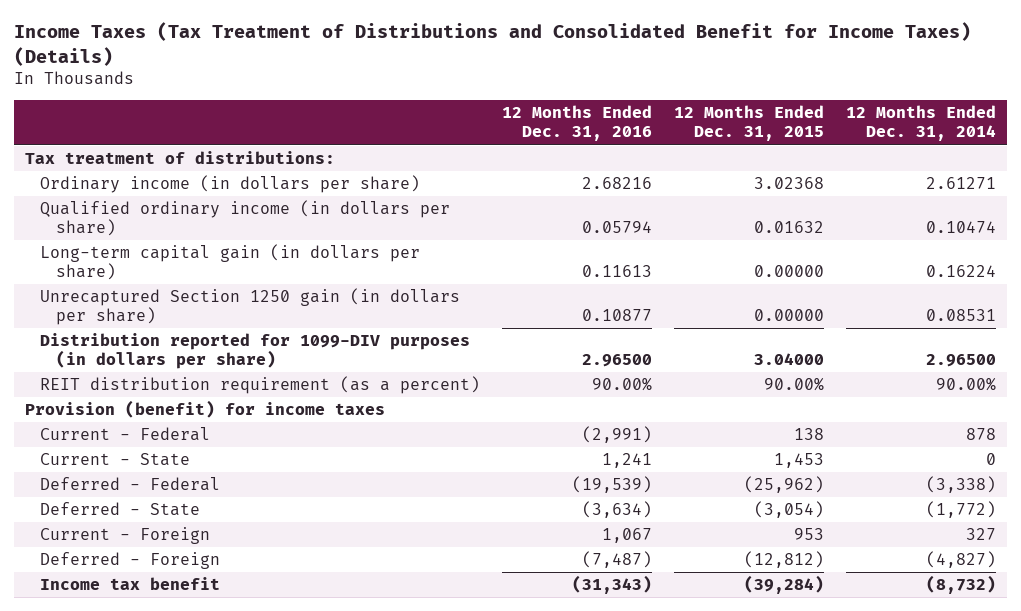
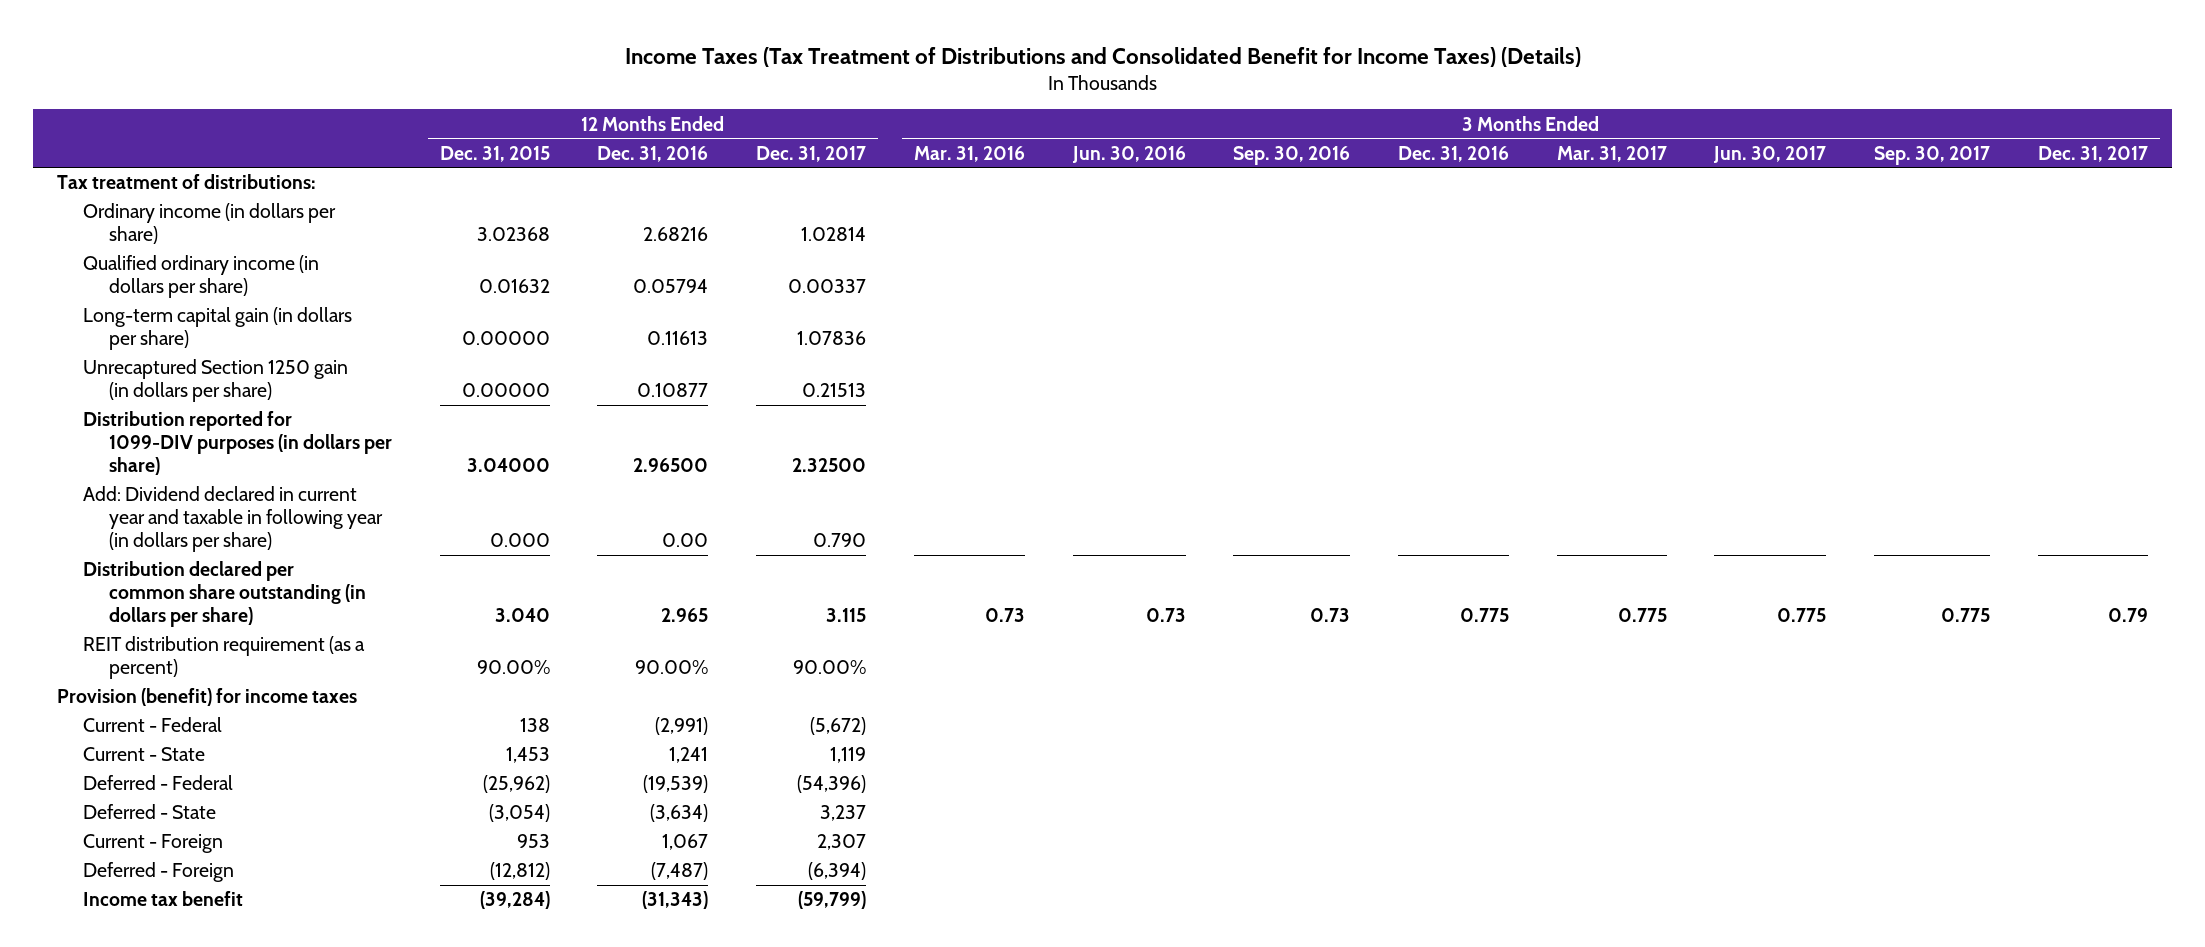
- | 12 Months Ended Dec. 31, 2016 | 12 Months Ended Dec. 31, 2015 | 12 Months Ended Dec. 31, 2014
+ | 12 Months Ended Dec. 31, 2015 | 12 Months Ended Dec. 31, 2016 | 12 Months Ended Dec. 31, 2017 | 3 Months Ended Mar. 31, 2016 | 3 Months Ended Jun. 30, 2016 | 3 Months Ended Sep. 30, 2016 | 3 Months Ended Dec. 31, 2016 | 3 Months Ended Mar. 31, 2017 | 3 Months Ended Jun. 30, 2017 | 3 Months Ended Sep. 30, 2017 | 3 Months Ended Dec. 31, 2017
+ Add: Dividend declared in current year and taxable in following year (in dollars per share) | 0.000 | 0.00 | 0.790 | | | | | | | |
+ Distribution declared per common share outstanding (in dollars per share) | 3.040 | 2.965 | 3.115 | 0.73 | 0.73 | 0.73 | 0.775 | 0.775 | 0.775 | 0.775 | 0.79

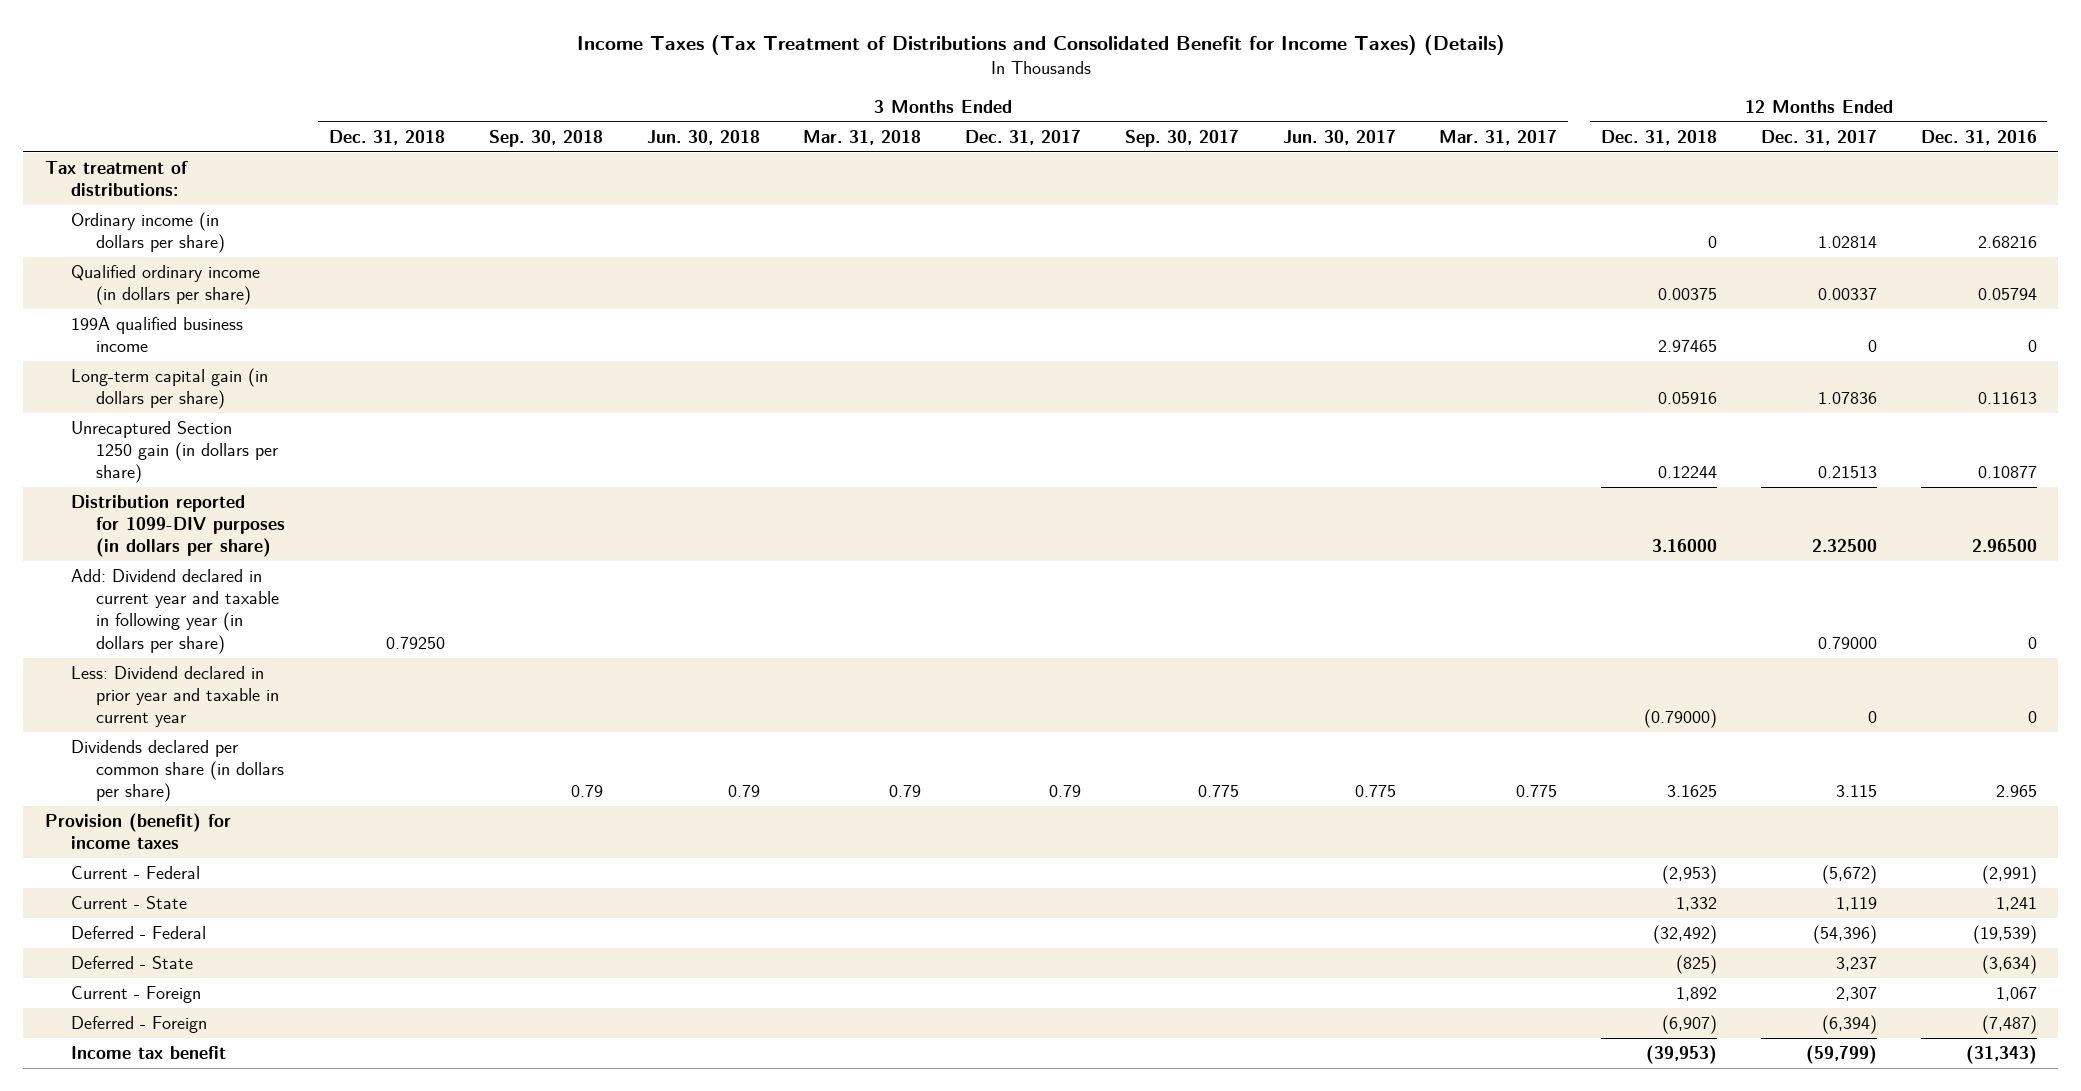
- | 12 Months Ended Dec. 31, 2015 | 12 Months Ended Dec. 31, 2016 | 12 Months Ended Dec. 31, 2017 | 3 Months Ended Mar. 31, 2016 | 3 Months Ended Jun. 30, 2016 | 3 Months Ended Sep. 30, 2016 | 3 Months Ended Dec. 31, 2016 | 3 Months Ended Mar. 31, 2017 | 3 Months Ended Jun. 30, 2017 | 3 Months Ended Sep. 30, 2017 | 3 Months Ended Dec. 31, 2017
+ | 3 Months Ended Dec. 31, 2018 | 3 Months Ended Sep. 30, 2018 | 3 Months Ended Jun. 30, 2018 | 3 Months Ended Mar. 31, 2018 | 3 Months Ended Dec. 31, 2017 | 3 Months Ended Sep. 30, 2017 | 3 Months Ended Jun. 30, 2017 | 3 Months Ended Mar. 31, 2017 | 12 Months Ended Dec. 31, 2018 | 12 Months Ended Dec. 31, 2017 | 12 Months Ended Dec. 31, 2016
+ 199A qualified business income | | | | | | | | | 2.97465 | 0 | 0
- Add: Dividend declared in current year and taxable in following year (in dollars per share) | 0.000 | 0.00 | 0.790 | | | | | | | |
- Distribution declared per common share outstanding (in dollars per share) | 3.040 | 2.965 | 3.115 | 0.73 | 0.73 | 0.73 | 0.775 | 0.775 | 0.775 | 0.775 | 0.79
- REIT distribution requirement (as a percent) | 90.00% | 90.00% | 90.00% | | | | | | | |
+ Add: Dividend declared in current year and taxable in following year (in dollars per share) | 0.79250 | | | | | | | | | 0.79000 | 0
+ Less: Dividend declared in prior year and taxable in current year | | | | | | | | | (0.79000) | 0 | 0
+ Dividends declared per common share (in dollars per share) | | 0.79 | 0.79 | 0.79 | 0.79 | 0.775 | 0.775 | 0.775 | 3.1625 | 3.115 | 2.965

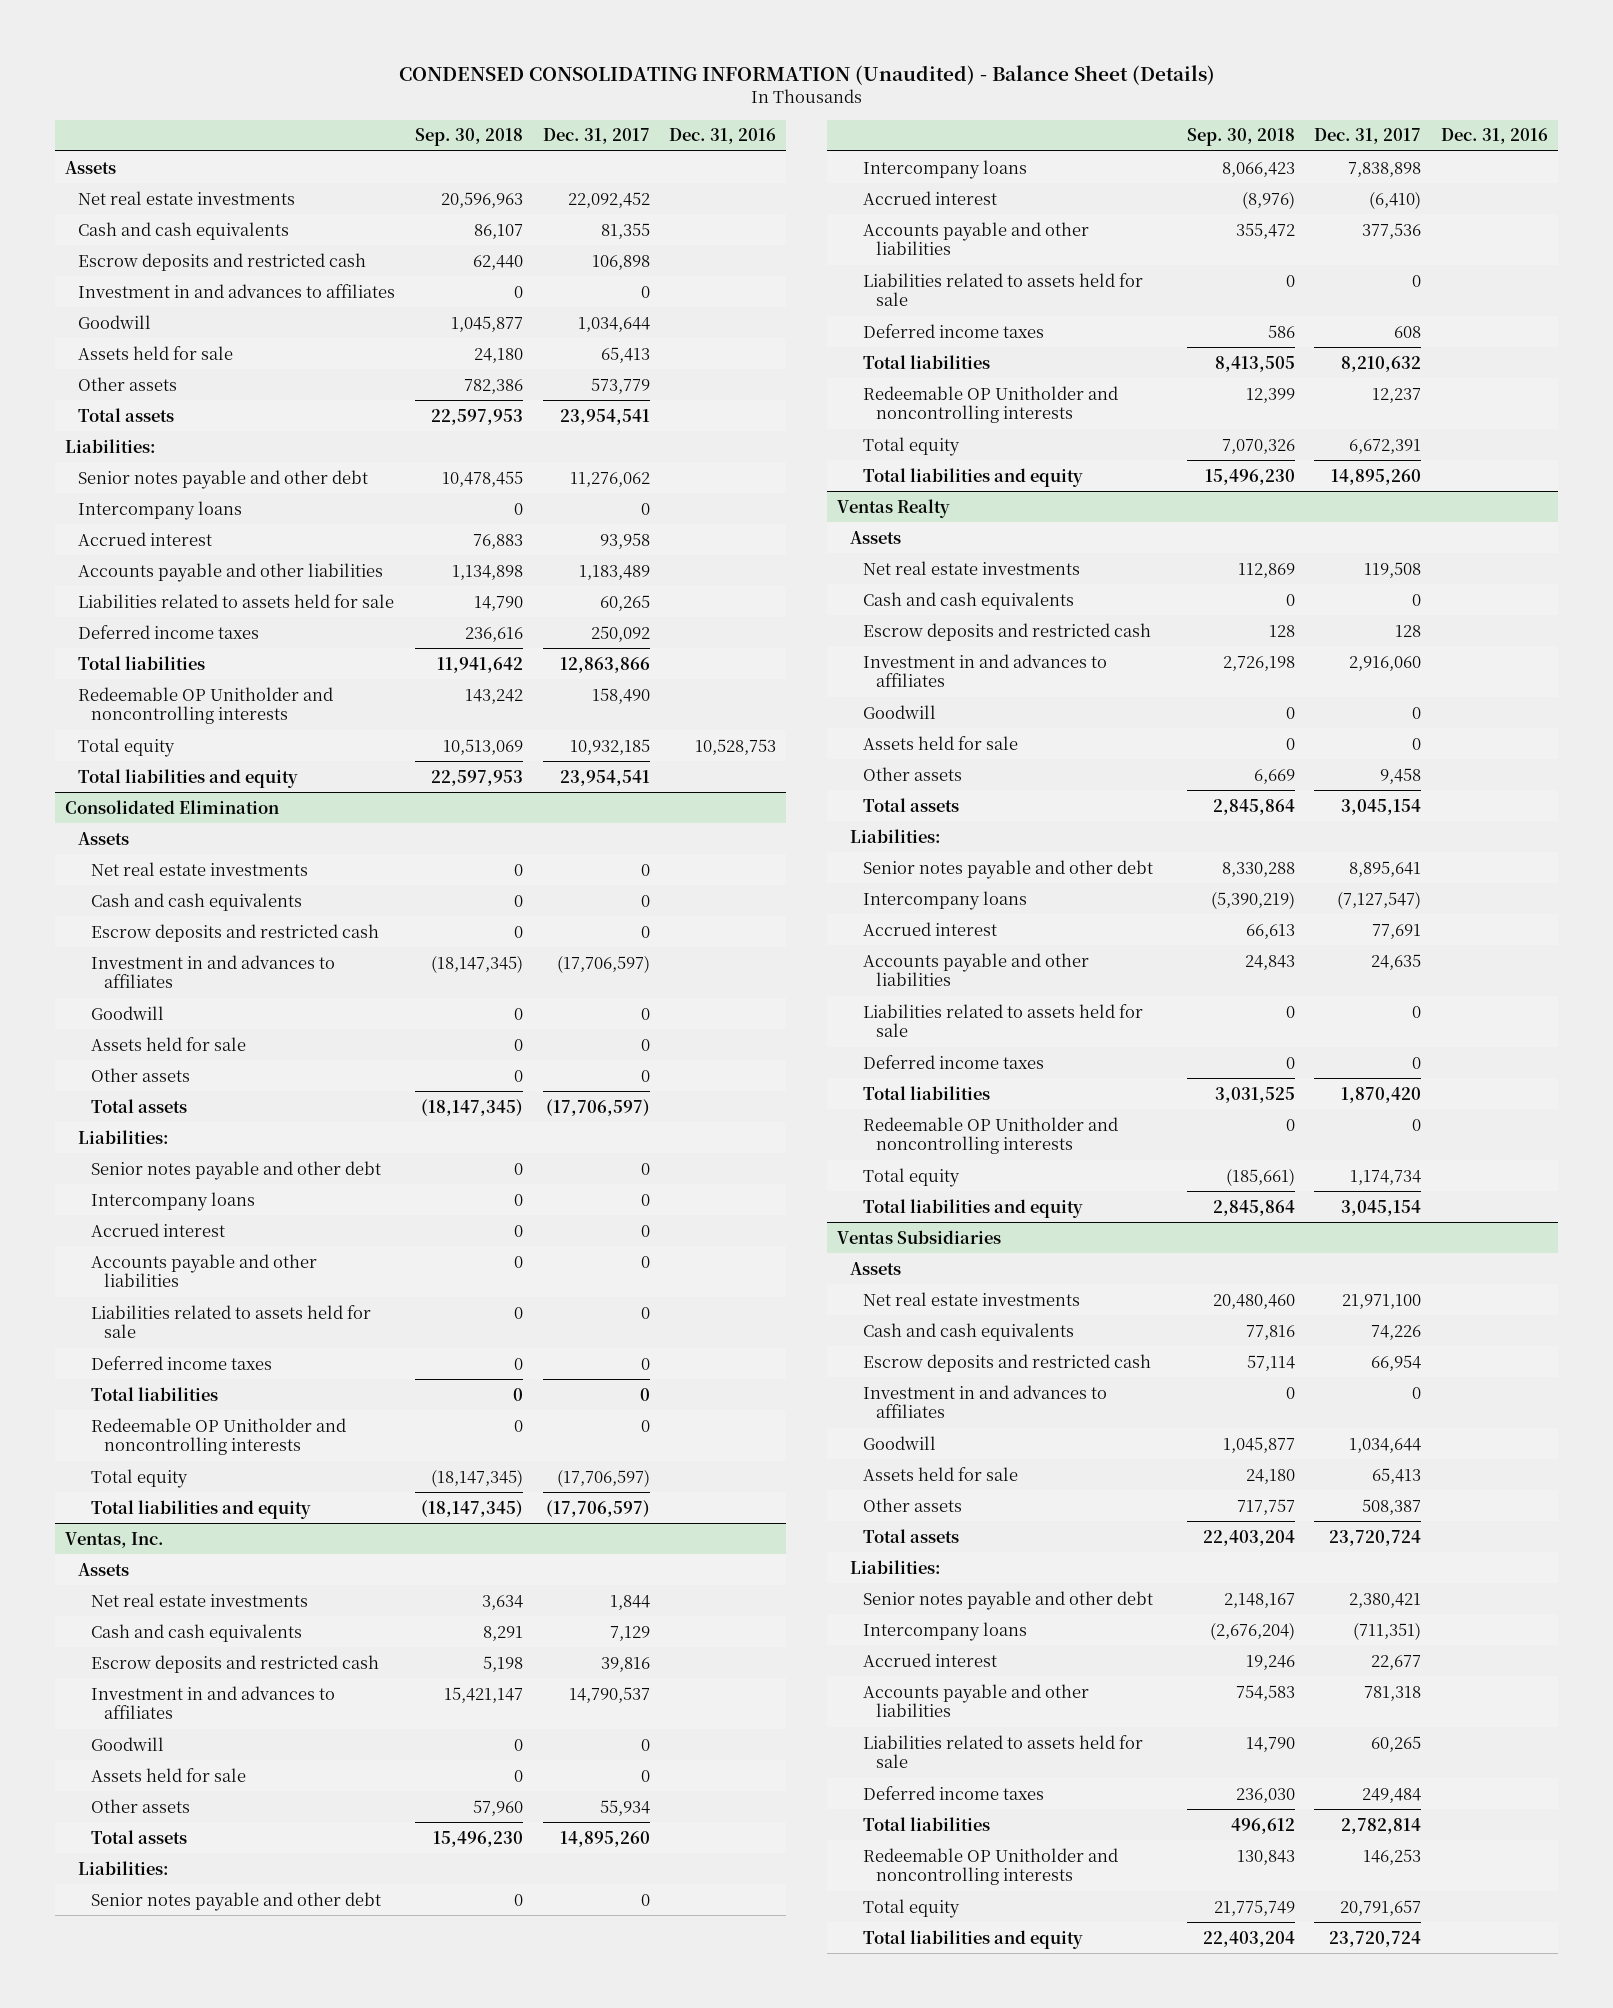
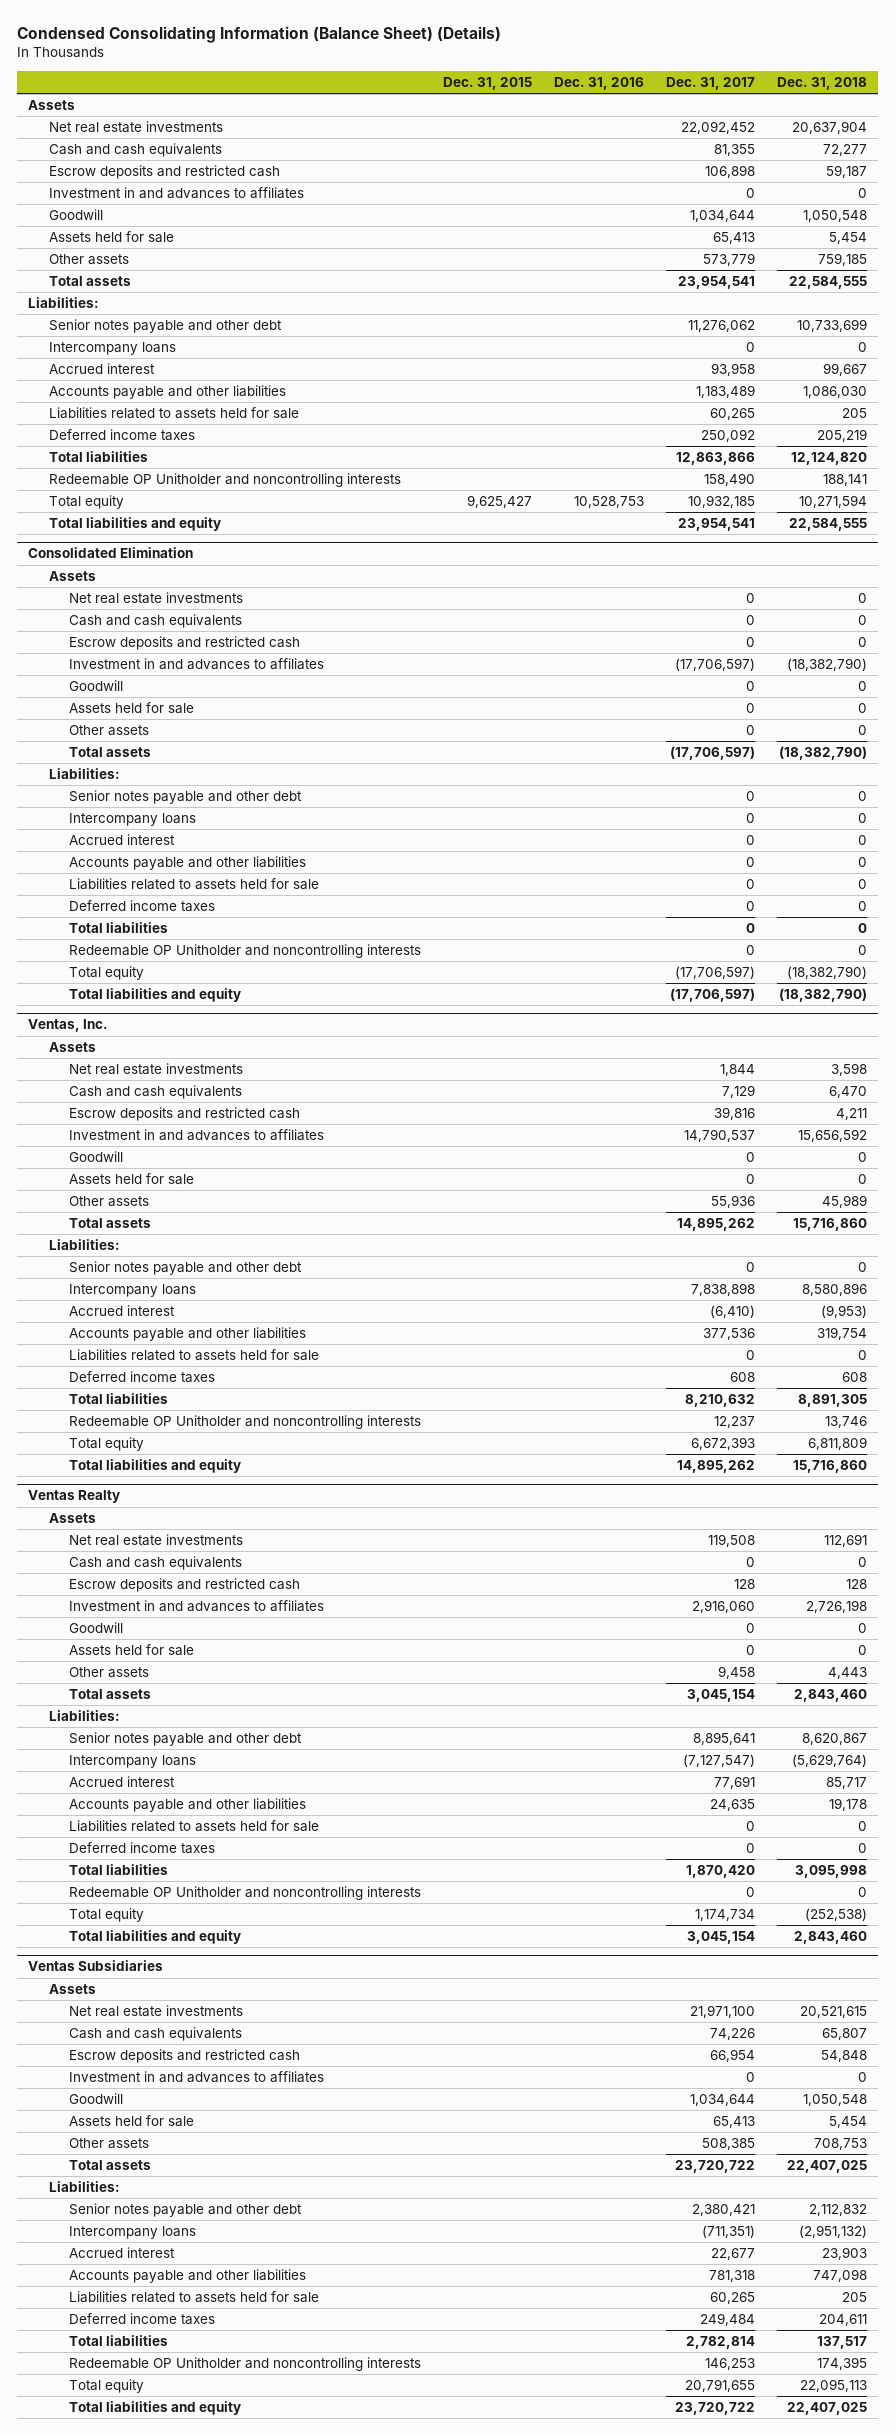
- CONDENSED CONSOLIDATING INFORMATION (Unaudited) - Balance Sheet (Details)
+ Condensed Consolidating Information (Balance Sheet) (Details)
- | Sep. 30, 2018 | Dec. 31, 2017 | Dec. 31, 2016
+ | Dec. 31, 2015 | Dec. 31, 2016 | Dec. 31, 2017 | Dec. 31, 2018
@ Ventas, Inc.
- Other assets | 57,960 | 55,934 |
- Total assets | 15,496,230 | 14,895,260 |
+ Other assets | | | 55,936 | 45,989
+ Total assets | | | 14,895,262 | 15,716,860
- Total equity | 7,070,326 | 6,672,391 |
- Total liabilities and equity | 15,496,230 | 14,895,260 |
+ Total equity | | | 6,672,393 | 6,811,809
+ Total liabilities and equity | | | 14,895,262 | 15,716,860
@ Ventas Subsidiaries
- Other assets | 717,757 | 508,387 |
- Total assets | 22,403,204 | 23,720,724 |
+ Other assets | | | 508,385 | 708,753
+ Total assets | | | 23,720,722 | 22,407,025
- Total equity | 21,775,749 | 20,791,657 |
- Total liabilities and equity | 22,403,204 | 23,720,724 |
+ Total equity | | | 20,791,655 | 22,095,113
+ Total liabilities and equity | | | 23,720,722 | 22,407,025

